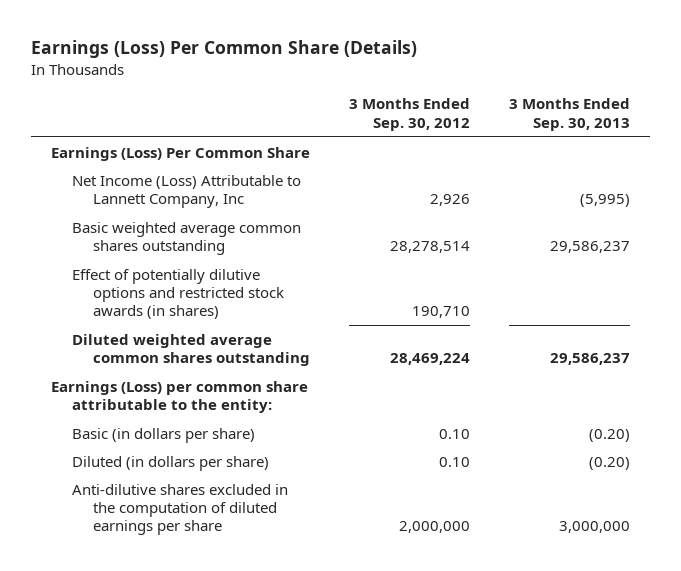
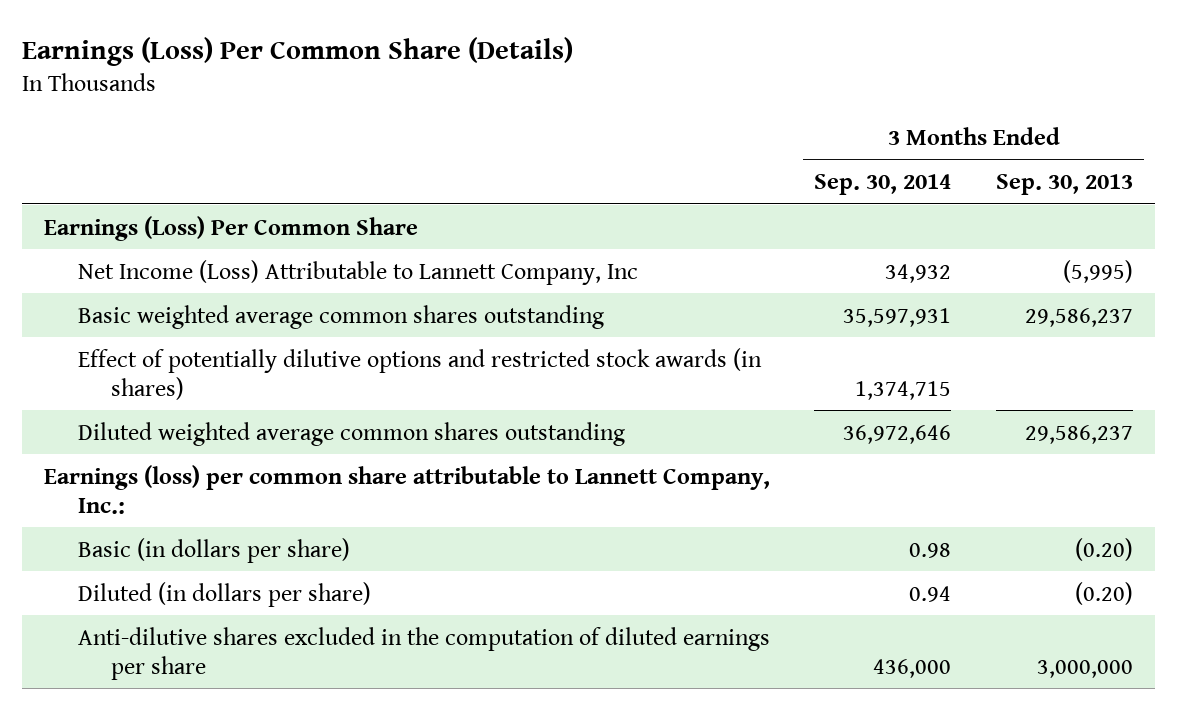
- | 3 Months Ended Sep. 30, 2012 | 3 Months Ended Sep. 30, 2013
+ | 3 Months Ended Sep. 30, 2014 | 3 Months Ended Sep. 30, 2013
- Earnings (Loss) per common share attributable to the entity:
+ Earnings (loss) per common share attributable to Lannett Company, Inc.:

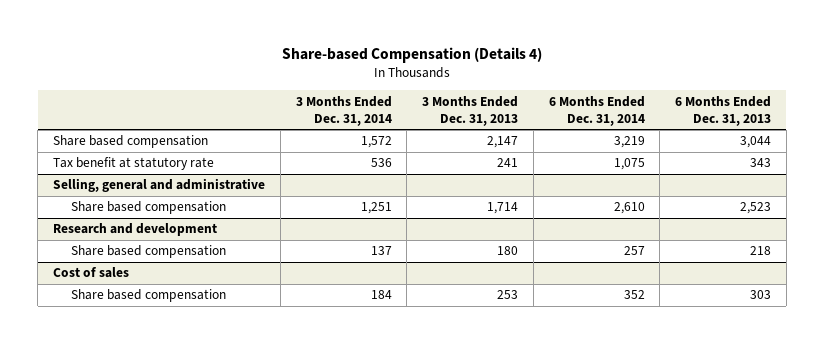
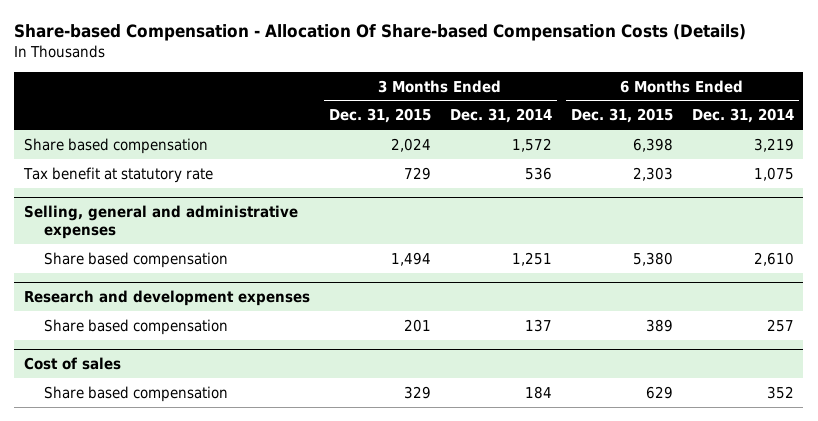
- Share-based Compensation (Details 4)
+ Share-based Compensation - Allocation Of Share-based Compensation Costs (Details)
- | 3 Months Ended Dec. 31, 2014 | 3 Months Ended Dec. 31, 2013 | 6 Months Ended Dec. 31, 2014 | 6 Months Ended Dec. 31, 2013
+ | 3 Months Ended Dec. 31, 2015 | 3 Months Ended Dec. 31, 2014 | 6 Months Ended Dec. 31, 2015 | 6 Months Ended Dec. 31, 2014
- Selling, general and administrative
+ Selling, general and administrative expenses
- Research and development
+ Research and development expenses

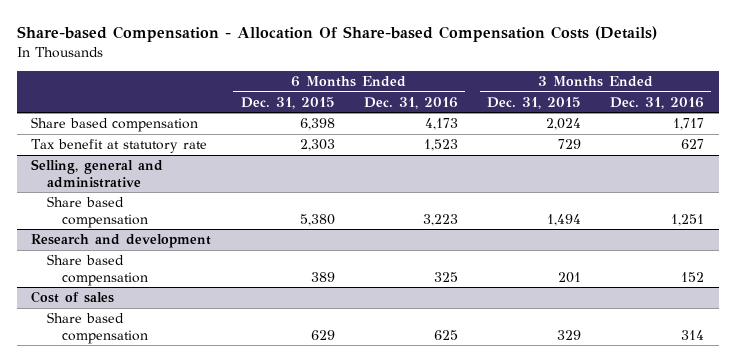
- | 3 Months Ended Dec. 31, 2015 | 3 Months Ended Dec. 31, 2014 | 6 Months Ended Dec. 31, 2015 | 6 Months Ended Dec. 31, 2014
+ | 6 Months Ended Dec. 31, 2015 | 6 Months Ended Dec. 31, 2016 | 3 Months Ended Dec. 31, 2015 | 3 Months Ended Dec. 31, 2016
- Selling, general and administrative expenses
+ Selling, general and administrative
- Research and development expenses
+ Research and development

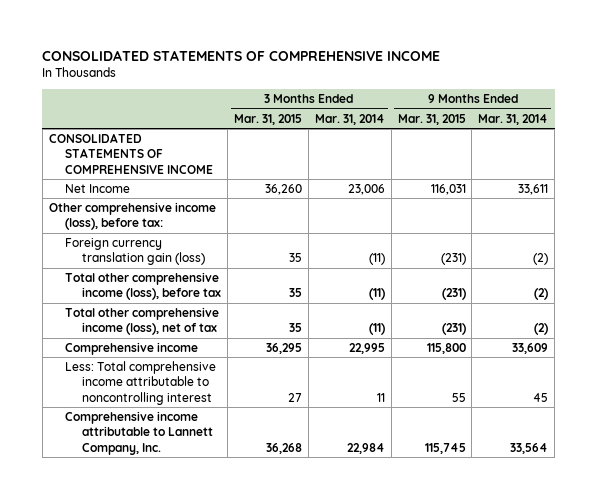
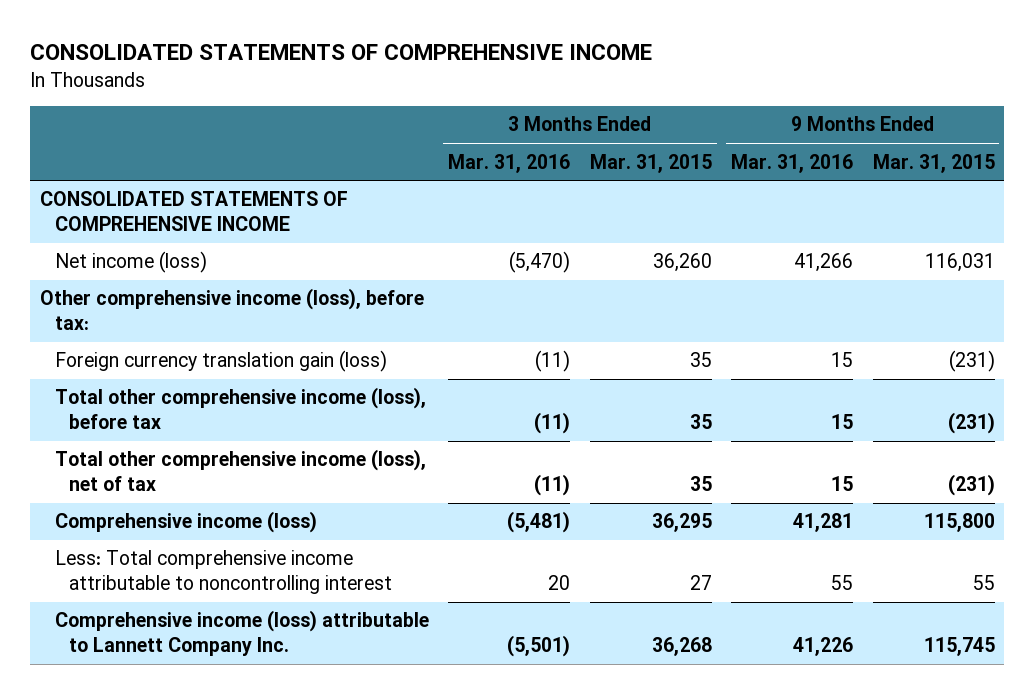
- | 3 Months Ended Mar. 31, 2015 | 3 Months Ended Mar. 31, 2014 | 9 Months Ended Mar. 31, 2015 | 9 Months Ended Mar. 31, 2014
+ | 3 Months Ended Mar. 31, 2016 | 3 Months Ended Mar. 31, 2015 | 9 Months Ended Mar. 31, 2016 | 9 Months Ended Mar. 31, 2015
- Net Income | 36,260 | 23,006 | 116,031 | 33,611
+ Net income (loss) | (5,470) | 36,260 | 41,266 | 116,031
- Comprehensive income | 36,295 | 22,995 | 115,800 | 33,609
+ Comprehensive income (loss) | (5,481) | 36,295 | 41,281 | 115,800
- Comprehensive income attributable to Lannett Company, Inc. | 36,268 | 22,984 | 115,745 | 33,564
+ Comprehensive income (loss) attributable to Lannett Company Inc. | (5,501) | 36,268 | 41,226 | 115,745

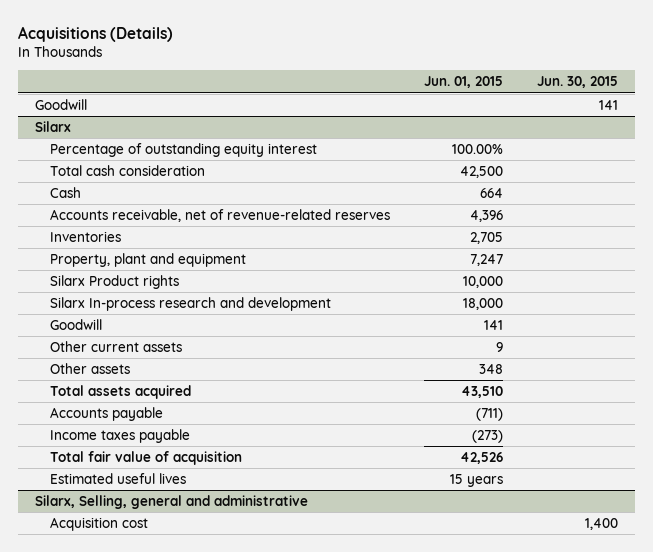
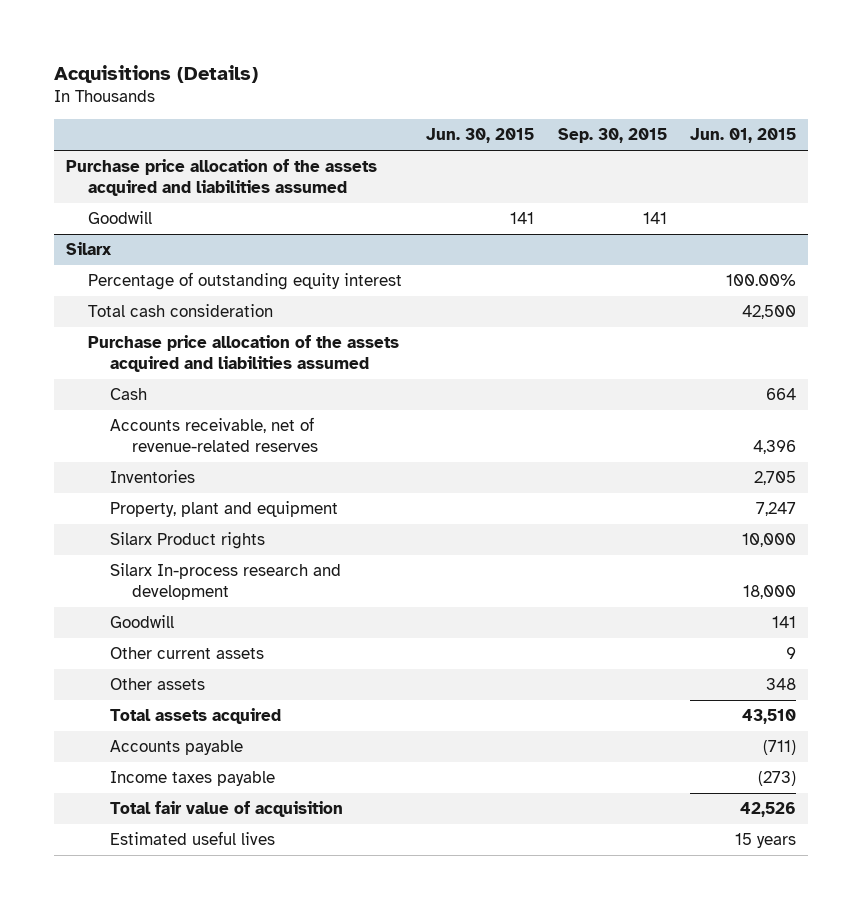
- | Jun. 01, 2015 | Jun. 30, 2015
+ | Jun. 30, 2015 | Sep. 30, 2015 | Jun. 01, 2015
+ Purchase price allocation of the assets acquired and liabilities assumed
@ Silarx
+ Purchase price allocation of the assets acquired and liabilities assumed
- Silarx, Selling, general and administrative
- Acquisition cost | | 1,400

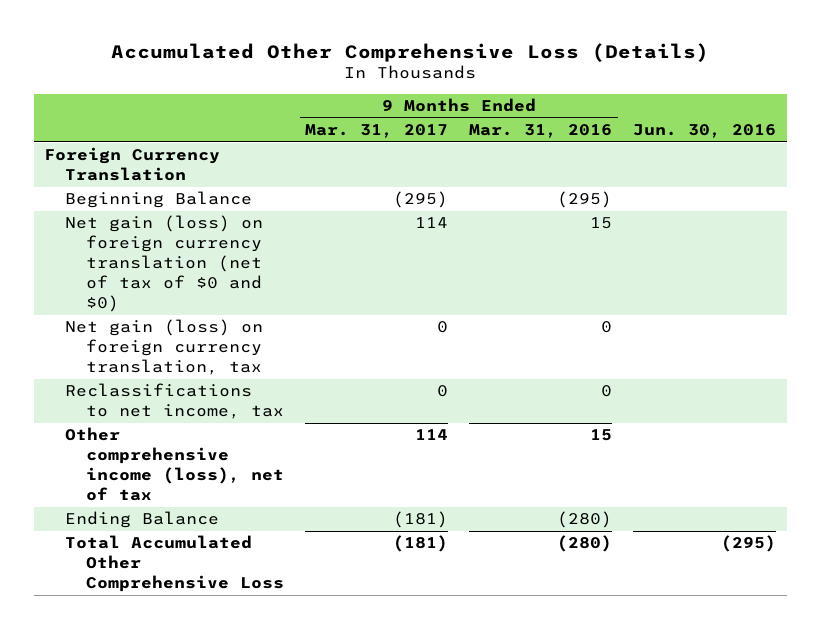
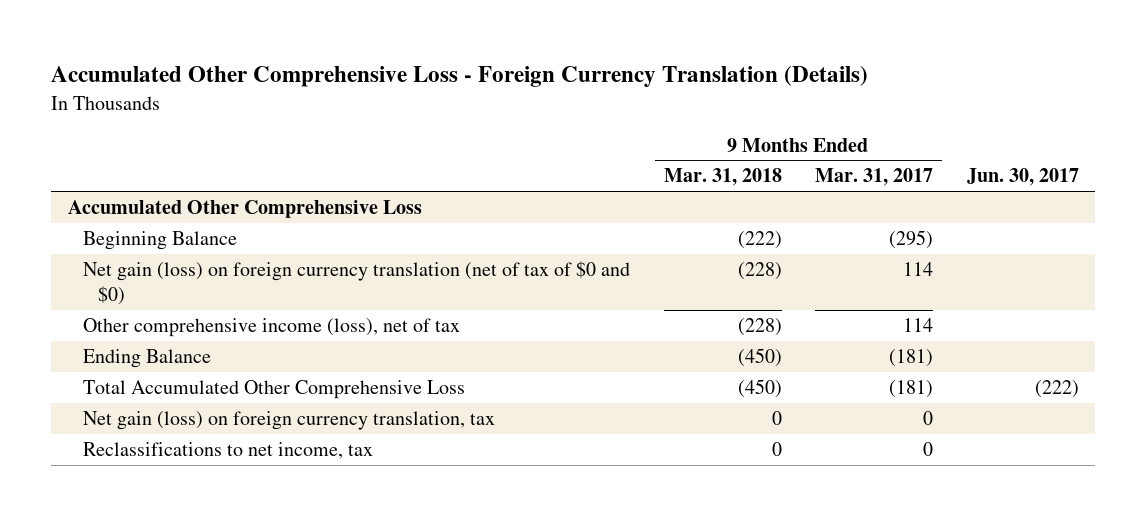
- Accumulated Other Comprehensive Loss (Details)
+ Accumulated Other Comprehensive Loss - Foreign Currency Translation (Details)
- | 9 Months Ended Mar. 31, 2017 | 9 Months Ended Mar. 31, 2016 | Jun. 30, 2016
+ | 9 Months Ended Mar. 31, 2018 | 9 Months Ended Mar. 31, 2017 | Jun. 30, 2017
- Foreign Currency Translation
+ Accumulated Other Comprehensive Loss
moved down: Net gain (loss) on foreign currency translation, tax | 0 | 0 |
moved down: Reclassifications to net income, tax | 0 | 0 |

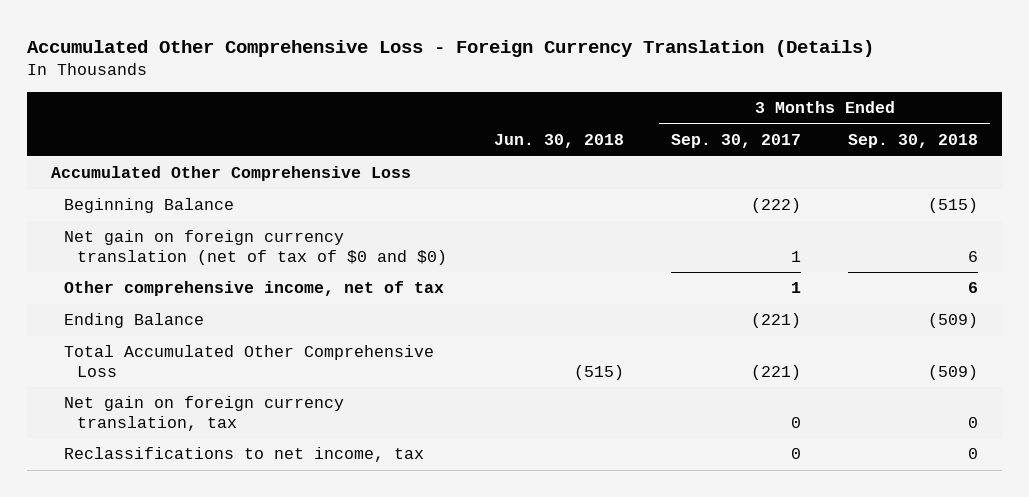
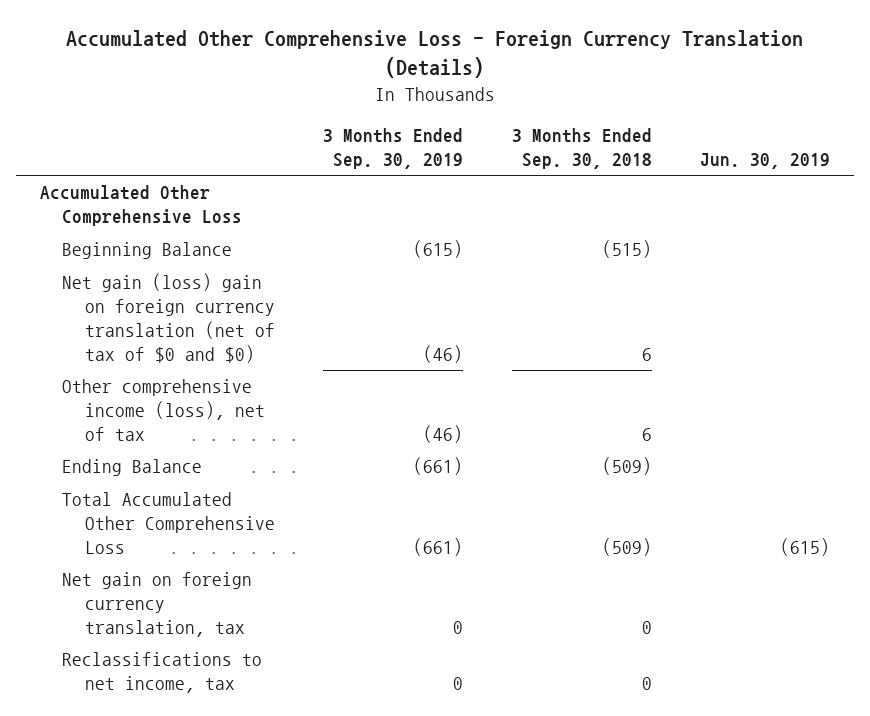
- | Jun. 30, 2018 | 3 Months Ended Sep. 30, 2017 | 3 Months Ended Sep. 30, 2018
+ | 3 Months Ended Sep. 30, 2019 | 3 Months Ended Sep. 30, 2018 | Jun. 30, 2019
- Net gain on foreign currency translation (net of tax of $0 and $0) | | 1 | 6
- Other comprehensive income, net of tax | | 1 | 6
+ Net gain (loss) gain on foreign currency translation (net of tax of $0 and $0) | (46) | 6 |
+ Other comprehensive income (loss), net of tax | (46) | 6 |

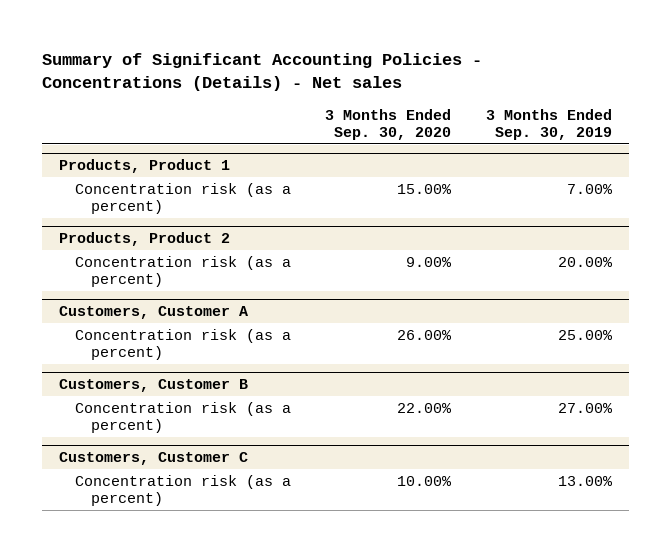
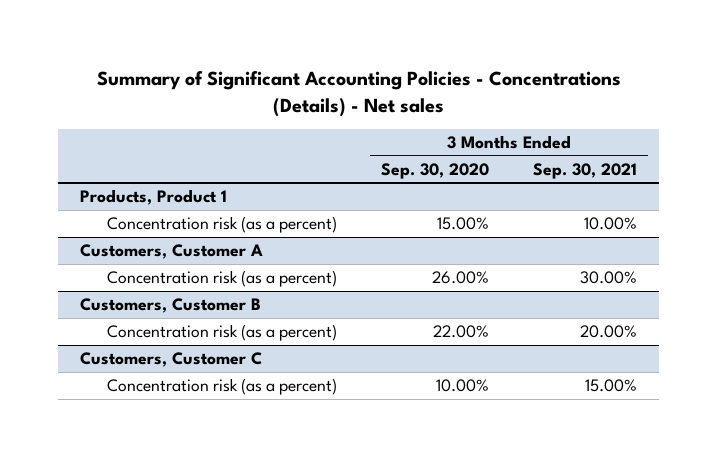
- | 3 Months Ended Sep. 30, 2020 | 3 Months Ended Sep. 30, 2019
+ | 3 Months Ended Sep. 30, 2020 | 3 Months Ended Sep. 30, 2021
- Products, Product 2
- Concentration risk (as a percent) | 9.00% | 20.00%

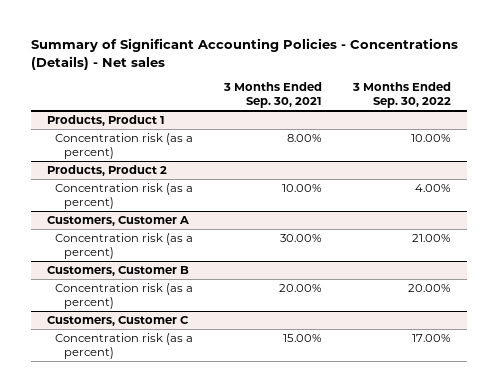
- | 3 Months Ended Sep. 30, 2020 | 3 Months Ended Sep. 30, 2021
+ | 3 Months Ended Sep. 30, 2021 | 3 Months Ended Sep. 30, 2022
@ Products, Product 1
+ Concentration risk (as a percent) | 8.00% | 10.00%
+ Products, Product 2

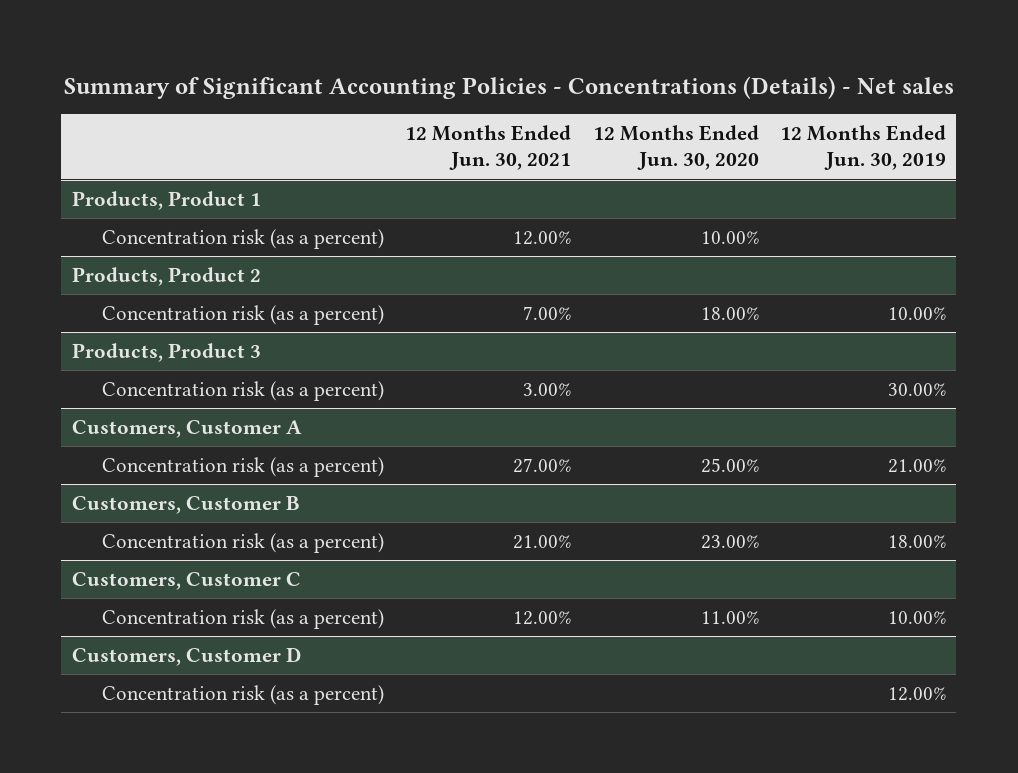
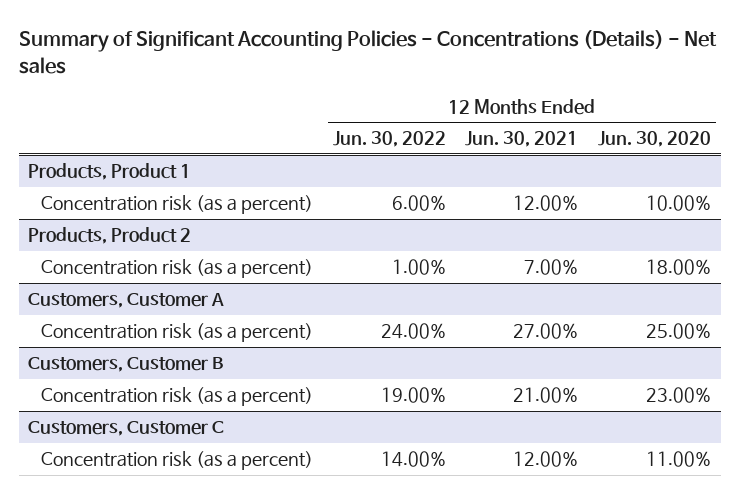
- | 12 Months Ended Jun. 30, 2021 | 12 Months Ended Jun. 30, 2020 | 12 Months Ended Jun. 30, 2019
+ | 12 Months Ended Jun. 30, 2022 | 12 Months Ended Jun. 30, 2021 | 12 Months Ended Jun. 30, 2020
- Products, Product 3
- Concentration risk (as a percent) | 3.00% | | 30.00%
- Customers, Customer D
- Concentration risk (as a percent) | | | 12.00%

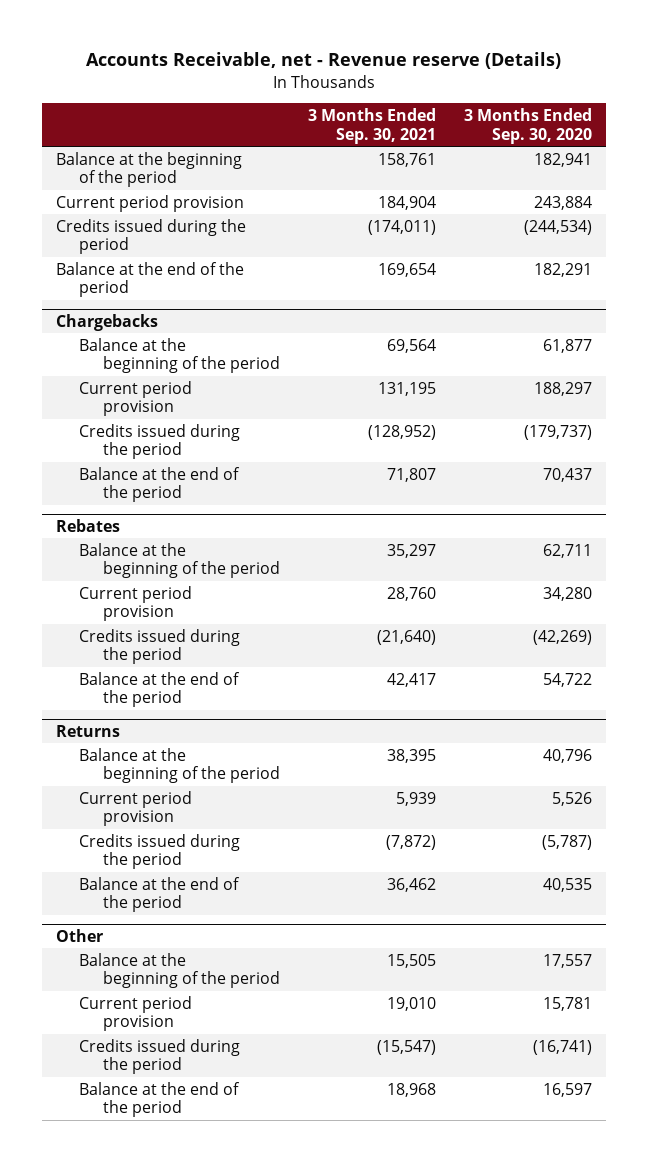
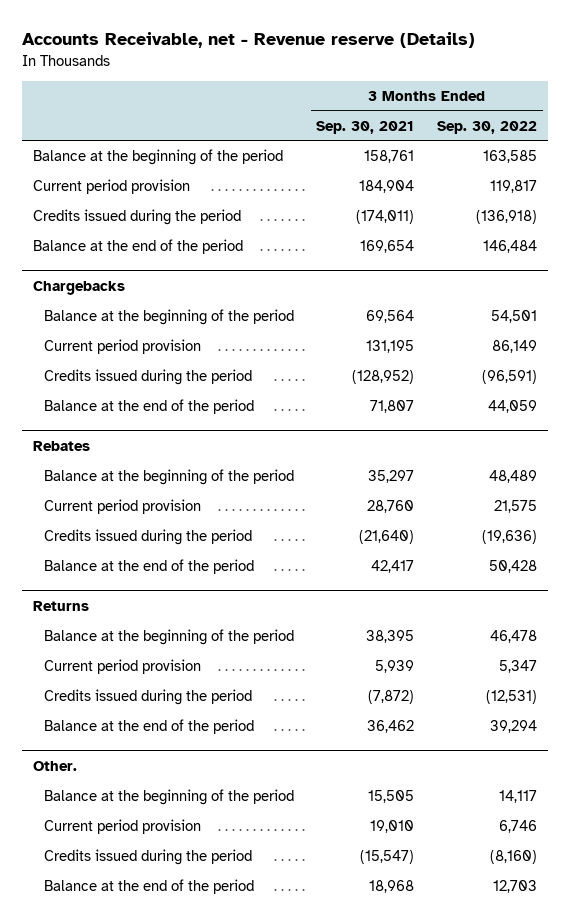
- | 3 Months Ended Sep. 30, 2021 | 3 Months Ended Sep. 30, 2020
+ | 3 Months Ended Sep. 30, 2021 | 3 Months Ended Sep. 30, 2022
- Other
+ Other.

